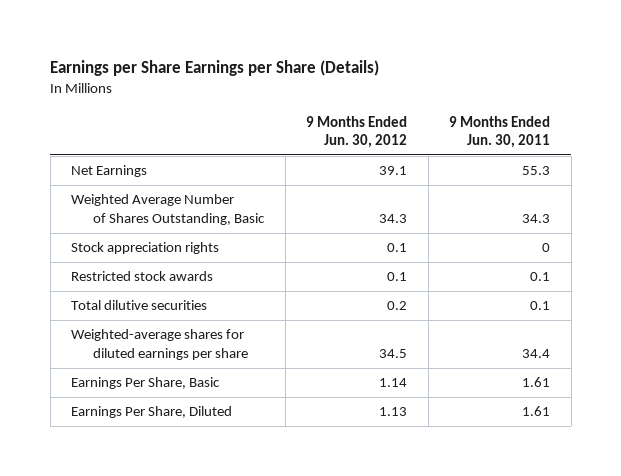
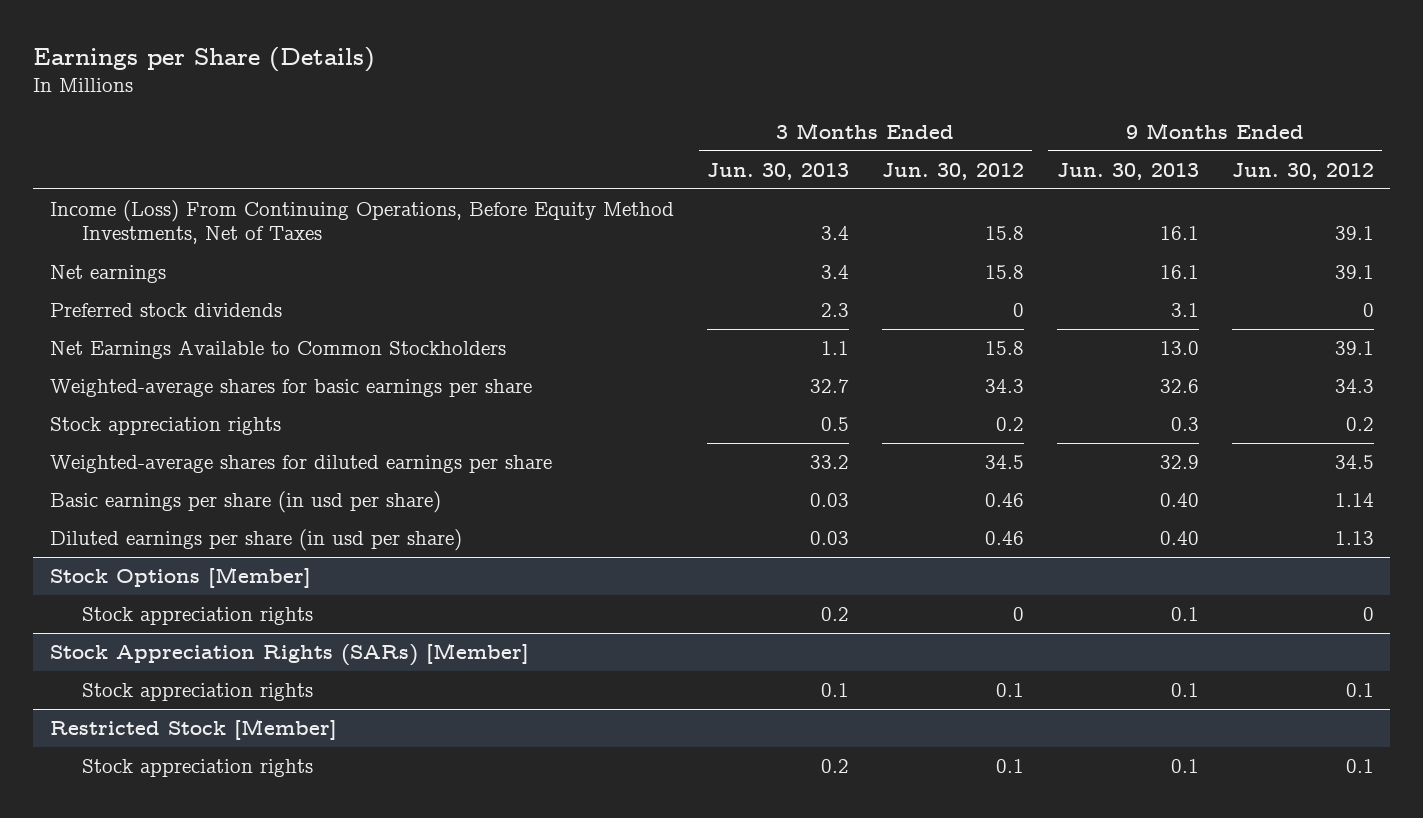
- Earnings per Share Earnings per Share (Details)
+ Earnings per Share (Details)
- | 9 Months Ended Jun. 30, 2012 | 9 Months Ended Jun. 30, 2011
+ | 3 Months Ended Jun. 30, 2013 | 3 Months Ended Jun. 30, 2012 | 9 Months Ended Jun. 30, 2013 | 9 Months Ended Jun. 30, 2012
- Net Earnings | 39.1 | 55.3
- Weighted Average Number of Shares Outstanding, Basic | 34.3 | 34.3
- Stock appreciation rights | 0.1 | 0
- Restricted stock awards | 0.1 | 0.1
- Total dilutive securities | 0.2 | 0.1
+ Income (Loss) From Continuing Operations, Before Equity Method Investments, Net of Taxes | 3.4 | 15.8 | 16.1 | 39.1
+ Net earnings | 3.4 | 15.8 | 16.1 | 39.1
+ Preferred stock dividends | 2.3 | 0 | 3.1 | 0
+ Net Earnings Available to Common Stockholders | 1.1 | 15.8 | 13.0 | 39.1
+ Weighted-average shares for basic earnings per share | 32.7 | 34.3 | 32.6 | 34.3
+ Stock appreciation rights | 0.5 | 0.2 | 0.3 | 0.2
- Earnings Per Share, Basic | 1.14 | 1.61
- Earnings Per Share, Diluted | 1.13 | 1.61
+ Basic earnings per share (in usd per share) | 0.03 | 0.46 | 0.40 | 1.14
+ Diluted earnings per share (in usd per share) | 0.03 | 0.46 | 0.40 | 1.13
+ Stock Options [Member]
+ Stock appreciation rights | 0.2 | 0 | 0.1 | 0
+ Stock Appreciation Rights (SARs) [Member]
+ Stock appreciation rights | 0.1 | 0.1 | 0.1 | 0.1
+ Restricted Stock [Member]
+ Stock appreciation rights | 0.2 | 0.1 | 0.1 | 0.1

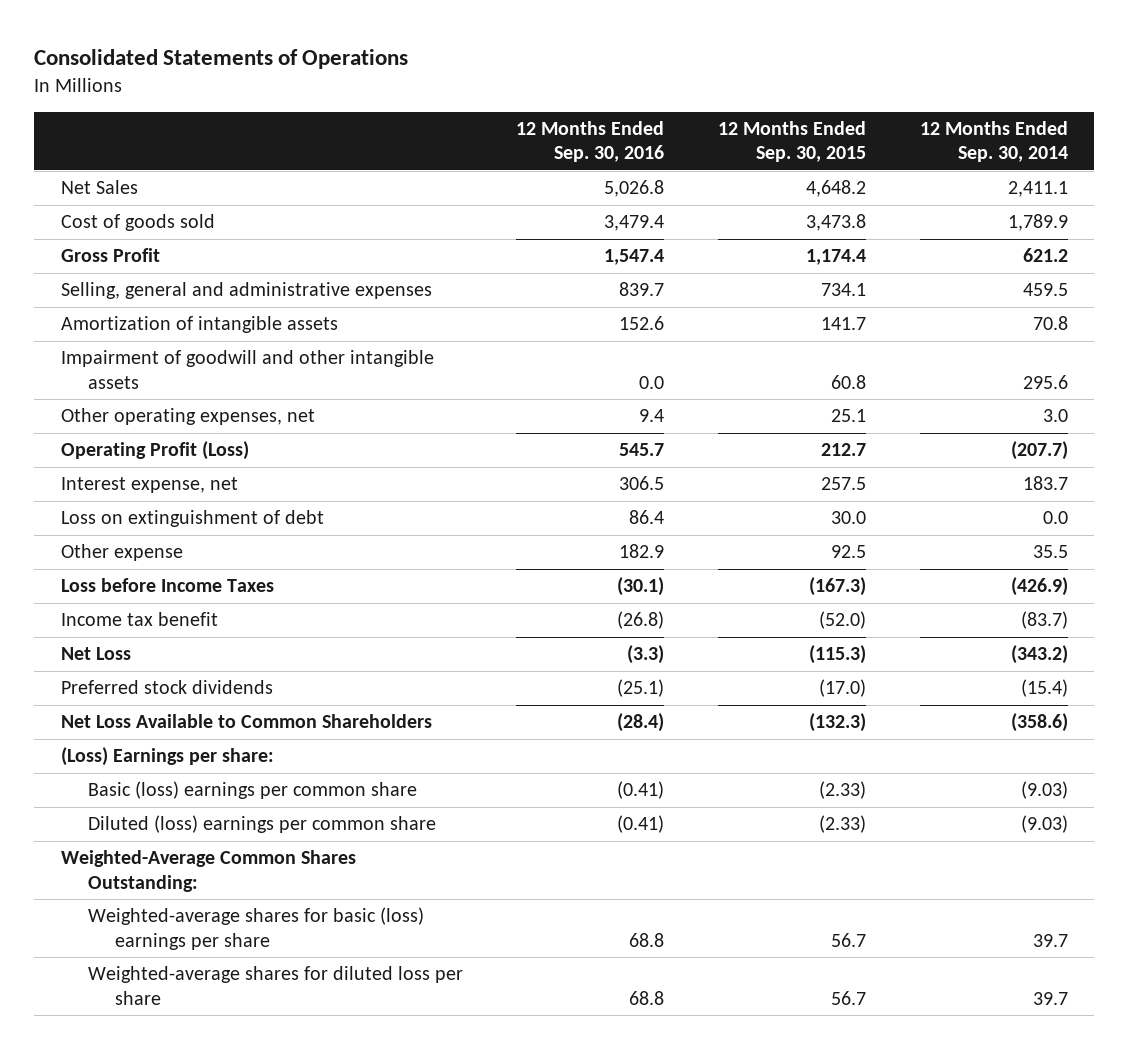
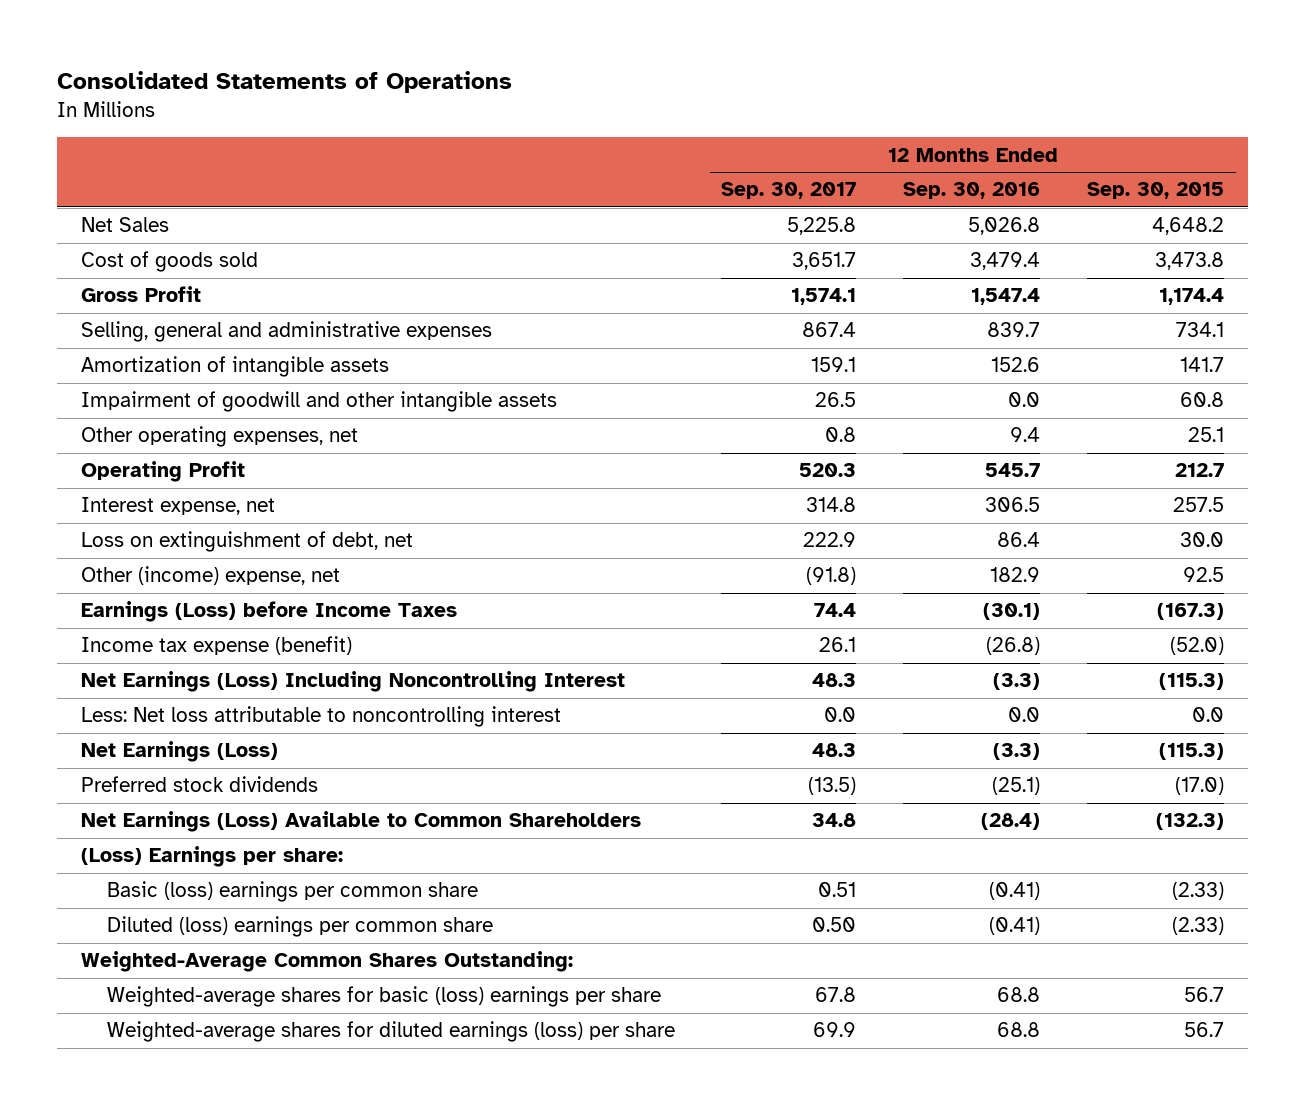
- | 12 Months Ended Sep. 30, 2016 | 12 Months Ended Sep. 30, 2015 | 12 Months Ended Sep. 30, 2014
+ | 12 Months Ended Sep. 30, 2017 | 12 Months Ended Sep. 30, 2016 | 12 Months Ended Sep. 30, 2015
- Operating Profit (Loss) | 545.7 | 212.7 | (207.7)
+ Operating Profit | 520.3 | 545.7 | 212.7
- Loss on extinguishment of debt | 86.4 | 30.0 | 0.0
- Other expense | 182.9 | 92.5 | 35.5
- Loss before Income Taxes | (30.1) | (167.3) | (426.9)
- Income tax benefit | (26.8) | (52.0) | (83.7)
- Net Loss | (3.3) | (115.3) | (343.2)
+ Loss on extinguishment of debt, net | 222.9 | 86.4 | 30.0
+ Other (income) expense, net | (91.8) | 182.9 | 92.5
+ Earnings (Loss) before Income Taxes | 74.4 | (30.1) | (167.3)
+ Income tax expense (benefit) | 26.1 | (26.8) | (52.0)
+ Net Earnings (Loss) Including Noncontrolling Interest | 48.3 | (3.3) | (115.3)
+ Less: Net loss attributable to noncontrolling interest | 0.0 | 0.0 | 0.0
+ Net Earnings (Loss) | 48.3 | (3.3) | (115.3)
- Net Loss Available to Common Shareholders | (28.4) | (132.3) | (358.6)
+ Net Earnings (Loss) Available to Common Shareholders | 34.8 | (28.4) | (132.3)
- Weighted-average shares for diluted loss per share | 68.8 | 56.7 | 39.7
+ Weighted-average shares for diluted earnings (loss) per share | 69.9 | 68.8 | 56.7

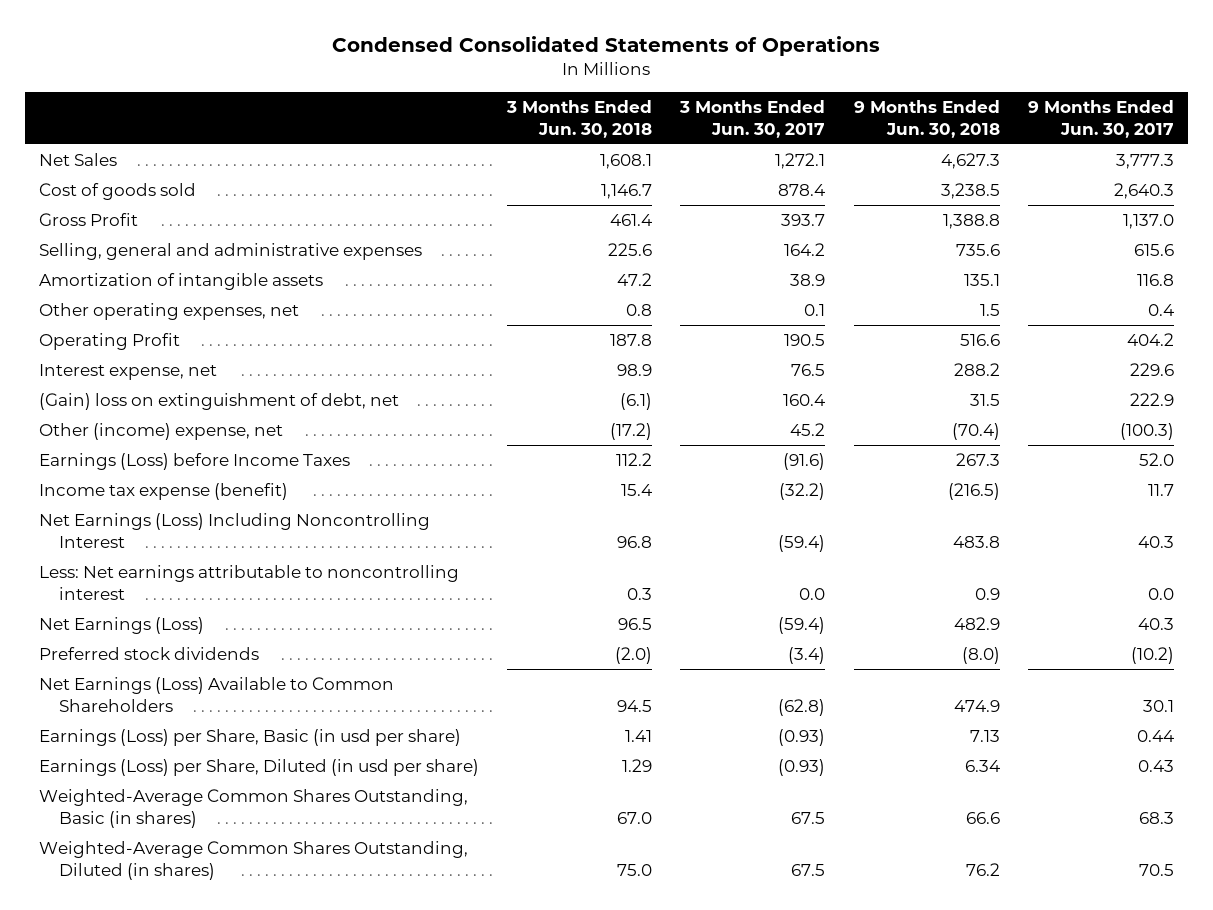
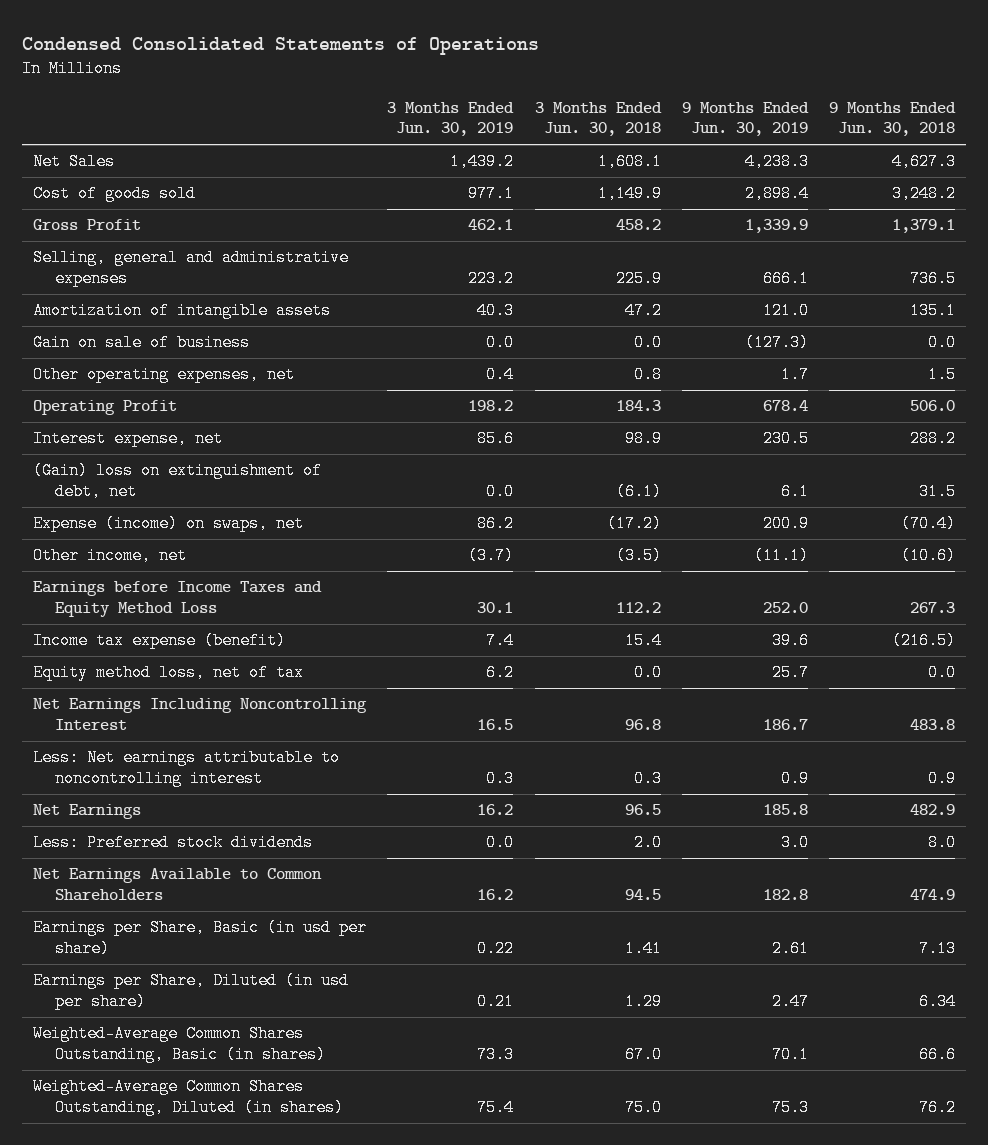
- | 3 Months Ended Jun. 30, 2018 | 3 Months Ended Jun. 30, 2017 | 9 Months Ended Jun. 30, 2018 | 9 Months Ended Jun. 30, 2017
+ | 3 Months Ended Jun. 30, 2019 | 3 Months Ended Jun. 30, 2018 | 9 Months Ended Jun. 30, 2019 | 9 Months Ended Jun. 30, 2018
- Cost of goods sold | 1,146.7 | 878.4 | 3,238.5 | 2,640.3
- Gross Profit | 461.4 | 393.7 | 1,388.8 | 1,137.0
- Selling, general and administrative expenses | 225.6 | 164.2 | 735.6 | 615.6
+ Cost of goods sold | 977.1 | 1,149.9 | 2,898.4 | 3,248.2
+ Gross Profit | 462.1 | 458.2 | 1,339.9 | 1,379.1
+ Selling, general and administrative expenses | 223.2 | 225.9 | 666.1 | 736.5
+ Gain on sale of business | 0.0 | 0.0 | (127.3) | 0.0
- Operating Profit | 187.8 | 190.5 | 516.6 | 404.2
+ Operating Profit | 198.2 | 184.3 | 678.4 | 506.0
- Other (income) expense, net | (17.2) | 45.2 | (70.4) | (100.3)
- Earnings (Loss) before Income Taxes | 112.2 | (91.6) | 267.3 | 52.0
+ Expense (income) on swaps, net | 86.2 | (17.2) | 200.9 | (70.4)
+ Other income, net | (3.7) | (3.5) | (11.1) | (10.6)
+ Earnings before Income Taxes and Equity Method Loss | 30.1 | 112.2 | 252.0 | 267.3
- Net Earnings (Loss) Including Noncontrolling Interest | 96.8 | (59.4) | 483.8 | 40.3
+ Equity method loss, net of tax | 6.2 | 0.0 | 25.7 | 0.0
+ Net Earnings Including Noncontrolling Interest | 16.5 | 96.8 | 186.7 | 483.8
- Net Earnings (Loss) | 96.5 | (59.4) | 482.9 | 40.3
- Preferred stock dividends | (2.0) | (3.4) | (8.0) | (10.2)
- Net Earnings (Loss) Available to Common Shareholders | 94.5 | (62.8) | 474.9 | 30.1
- Earnings (Loss) per Share, Basic (in usd per share) | 1.41 | (0.93) | 7.13 | 0.44
- Earnings (Loss) per Share, Diluted (in usd per share) | 1.29 | (0.93) | 6.34 | 0.43
+ Net Earnings | 16.2 | 96.5 | 185.8 | 482.9
+ Less: Preferred stock dividends | 0.0 | 2.0 | 3.0 | 8.0
+ Net Earnings Available to Common Shareholders | 16.2 | 94.5 | 182.8 | 474.9
+ Earnings per Share, Basic (in usd per share) | 0.22 | 1.41 | 2.61 | 7.13
+ Earnings per Share, Diluted (in usd per share) | 0.21 | 1.29 | 2.47 | 6.34

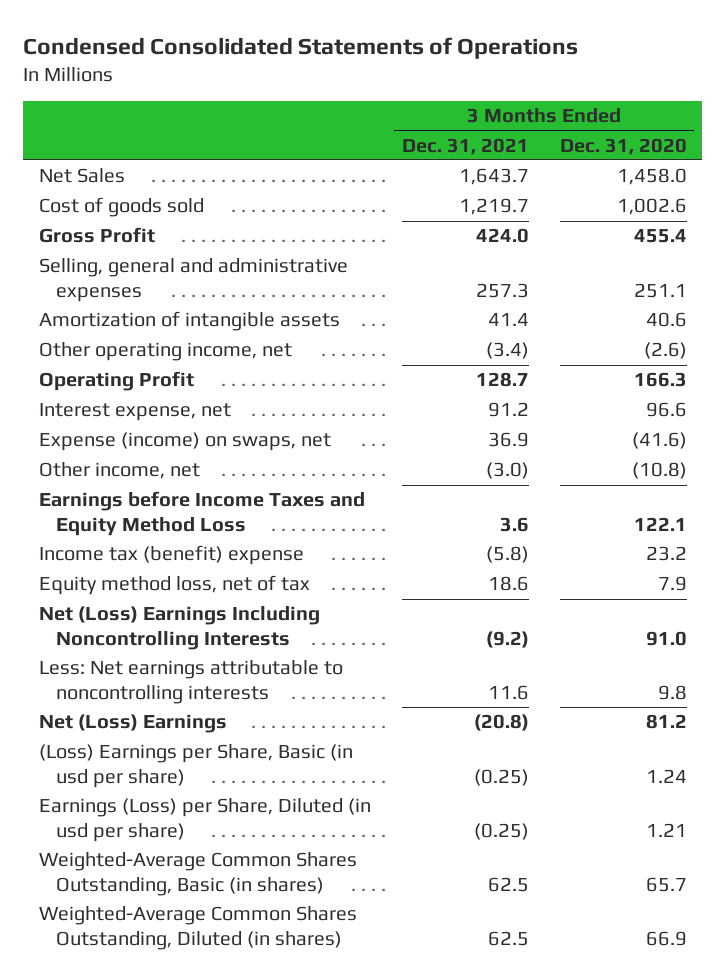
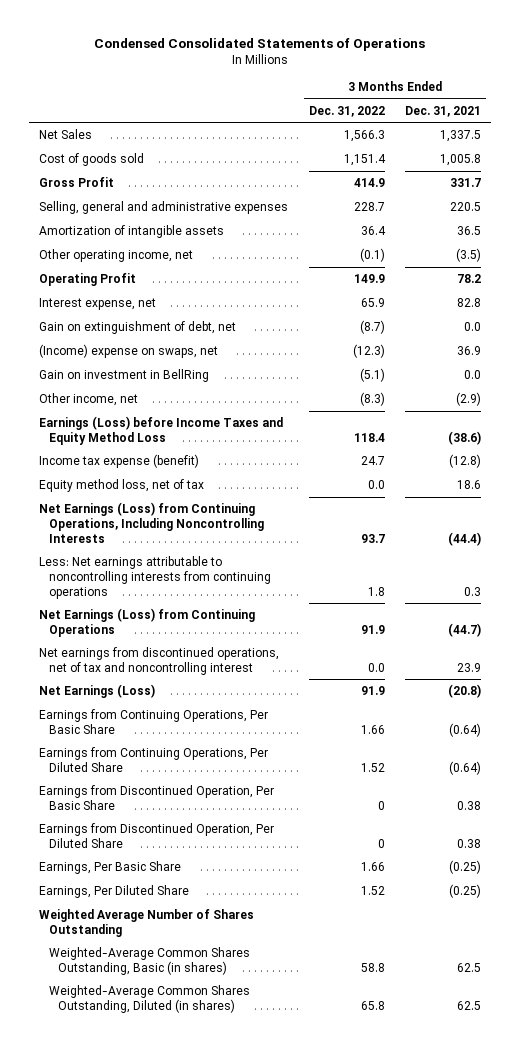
- | 3 Months Ended Dec. 31, 2021 | 3 Months Ended Dec. 31, 2020
+ | 3 Months Ended Dec. 31, 2022 | 3 Months Ended Dec. 31, 2021
- Net Sales | 1,643.7 | 1,458.0
- Cost of goods sold | 1,219.7 | 1,002.6
- Gross Profit | 424.0 | 455.4
- Selling, general and administrative expenses | 257.3 | 251.1
- Amortization of intangible assets | 41.4 | 40.6
- Other operating income, net | (3.4) | (2.6)
- Operating Profit | 128.7 | 166.3
- Interest expense, net | 91.2 | 96.6
- Expense (income) on swaps, net | 36.9 | (41.6)
- Other income, net | (3.0) | (10.8)
- Earnings before Income Taxes and Equity Method Loss | 3.6 | 122.1
- Income tax (benefit) expense | (5.8) | 23.2
+ Net Sales | 1,566.3 | 1,337.5
+ Cost of goods sold | 1,151.4 | 1,005.8
+ Gross Profit | 414.9 | 331.7
+ Selling, general and administrative expenses | 228.7 | 220.5
+ Amortization of intangible assets | 36.4 | 36.5
+ Other operating income, net | (0.1) | (3.5)
+ Operating Profit | 149.9 | 78.2
+ Interest expense, net | 65.9 | 82.8
+ Gain on extinguishment of debt, net | (8.7) | 0.0
+ (Income) expense on swaps, net | (12.3) | 36.9
+ Gain on investment in BellRing | (5.1) | 0.0
+ Other income, net | (8.3) | (2.9)
+ Earnings (Loss) before Income Taxes and Equity Method Loss | 118.4 | (38.6)
+ Income tax expense (benefit) | 24.7 | (12.8)
- Net (Loss) Earnings Including Noncontrolling Interests | (9.2) | 91.0
- Less: Net earnings attributable to noncontrolling interests | 11.6 | 9.8
- Net (Loss) Earnings | (20.8) | 81.2
- (Loss) Earnings per Share, Basic (in usd per share) | (0.25) | 1.24
- Earnings (Loss) per Share, Diluted (in usd per share) | (0.25) | 1.21
+ Net Earnings (Loss) from Continuing Operations, Including Noncontrolling Interests | 93.7 | (44.4)
+ Less: Net earnings attributable to noncontrolling interests from continuing operations | 1.8 | 0.3
+ Net Earnings (Loss) from Continuing Operations | 91.9 | (44.7)
+ Net earnings from discontinued operations, net of tax and noncontrolling interest | 0.0 | 23.9
+ Net Earnings (Loss) | 91.9 | (20.8)
+ Earnings from Continuing Operations, Per Basic Share | 1.66 | (0.64)
+ Earnings from Continuing Operations, Per Diluted Share | 1.52 | (0.64)
+ Earnings from Discontinued Operation, Per Basic Share | 0 | 0.38
+ Earnings from Discontinued Operation, Per Diluted Share | 0 | 0.38
+ Earnings, Per Basic Share | 1.66 | (0.25)
+ Earnings, Per Diluted Share | 1.52 | (0.25)
+ Weighted Average Number of Shares Outstanding

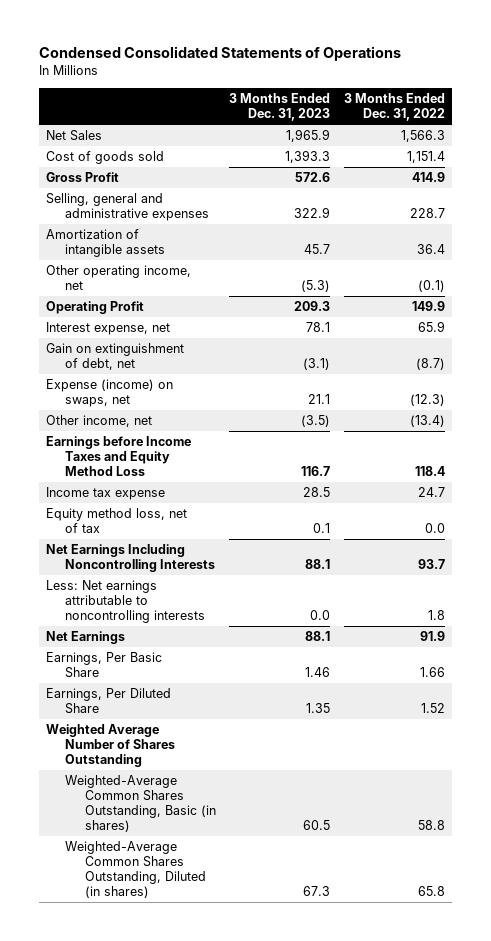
- | 3 Months Ended Dec. 31, 2022 | 3 Months Ended Dec. 31, 2021
+ | 3 Months Ended Dec. 31, 2023 | 3 Months Ended Dec. 31, 2022
- (Income) expense on swaps, net | (12.3) | 36.9
- Gain on investment in BellRing | (5.1) | 0.0
- Other income, net | (8.3) | (2.9)
- Earnings (Loss) before Income Taxes and Equity Method Loss | 118.4 | (38.6)
- Income tax expense (benefit) | 24.7 | (12.8)
+ Expense (income) on swaps, net | 21.1 | (12.3)
+ Other income, net | (3.5) | (13.4)
+ Earnings before Income Taxes and Equity Method Loss | 116.7 | 118.4
+ Income tax expense | 28.5 | 24.7
- Net Earnings (Loss) from Continuing Operations, Including Noncontrolling Interests | 93.7 | (44.4)
- Less: Net earnings attributable to noncontrolling interests from continuing operations | 1.8 | 0.3
- Net Earnings (Loss) from Continuing Operations | 91.9 | (44.7)
- Net earnings from discontinued operations, net of tax and noncontrolling interest | 0.0 | 23.9
- Net Earnings (Loss) | 91.9 | (20.8)
- Earnings from Continuing Operations, Per Basic Share | 1.66 | (0.64)
- Earnings from Continuing Operations, Per Diluted Share | 1.52 | (0.64)
- Earnings from Discontinued Operation, Per Basic Share | 0 | 0.38
- Earnings from Discontinued Operation, Per Diluted Share | 0 | 0.38
+ Net Earnings Including Noncontrolling Interests | 88.1 | 93.7
+ Less: Net earnings attributable to noncontrolling interests | 0.0 | 1.8
+ Net Earnings | 88.1 | 91.9

